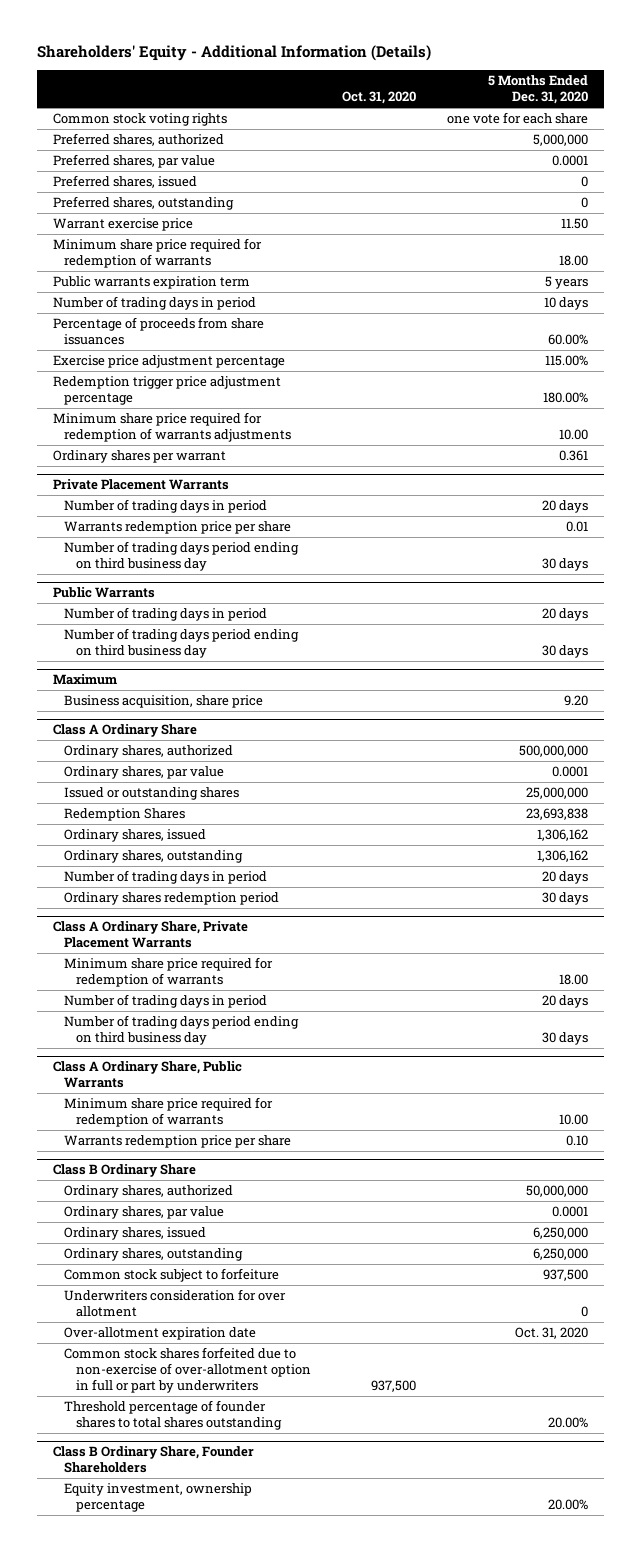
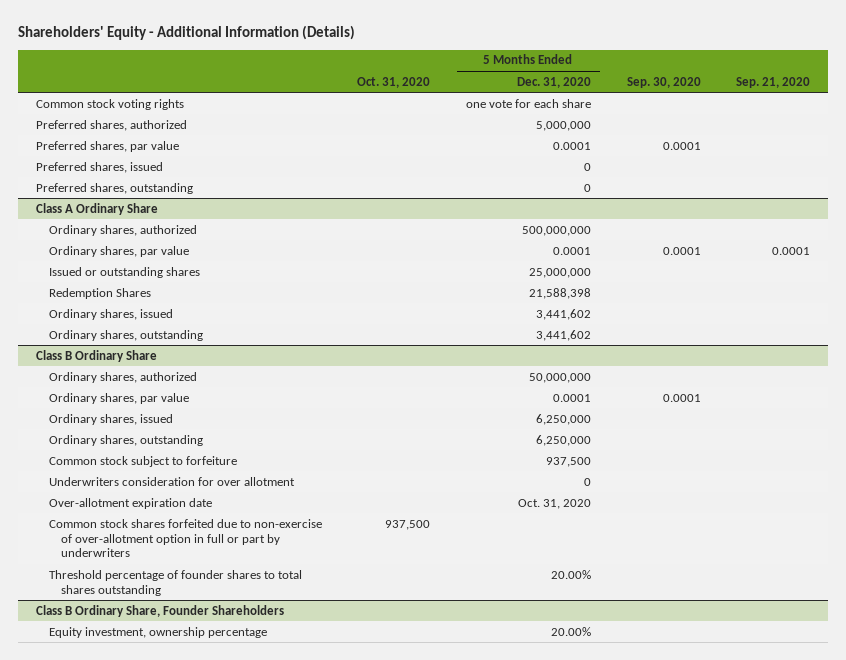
- | Oct. 31, 2020 | 5 Months Ended Dec. 31, 2020
+ | Oct. 31, 2020 | 5 Months Ended Dec. 31, 2020 | Sep. 30, 2020 | Sep. 21, 2020
- Warrant exercise price | | 11.50
- Minimum share price required for redemption of warrants | | 18.00
- Public warrants expiration term | | 5 years
- Number of trading days in period | | 10 days
- Percentage of proceeds from share issuances | | 60.00%
- Exercise price adjustment percentage | | 115.00%
- Redemption trigger price adjustment percentage | | 180.00%
- Minimum share price required for redemption of warrants adjustments | | 10.00
- Ordinary shares per warrant | | 0.361
- Private Placement Warrants
- Number of trading days in period | | 20 days
- Warrants redemption price per share | | 0.01
- Number of trading days period ending on third business day | | 30 days
- Public Warrants
- Number of trading days in period | | 20 days
- Number of trading days period ending on third business day | | 30 days
- Maximum
- Business acquisition, share price | | 9.20
@ Class A Ordinary Share
- Redemption Shares | | 23,693,838
- Ordinary shares, issued | | 1,306,162
- Ordinary shares, outstanding | | 1,306,162
- Number of trading days in period | | 20 days
- Ordinary shares redemption period | | 30 days
- Class A Ordinary Share, Private Placement Warrants
- Minimum share price required for redemption of warrants | | 18.00
- Number of trading days in period | | 20 days
- Number of trading days period ending on third business day | | 30 days
- Class A Ordinary Share, Public Warrants
- Minimum share price required for redemption of warrants | | 10.00
- Warrants redemption price per share | | 0.10
@ Class A Ordinary Share
+ Redemption Shares | | 21,588,398 | |
+ Ordinary shares, issued | | 3,441,602 | |
+ Ordinary shares, outstanding | | 3,441,602 | |

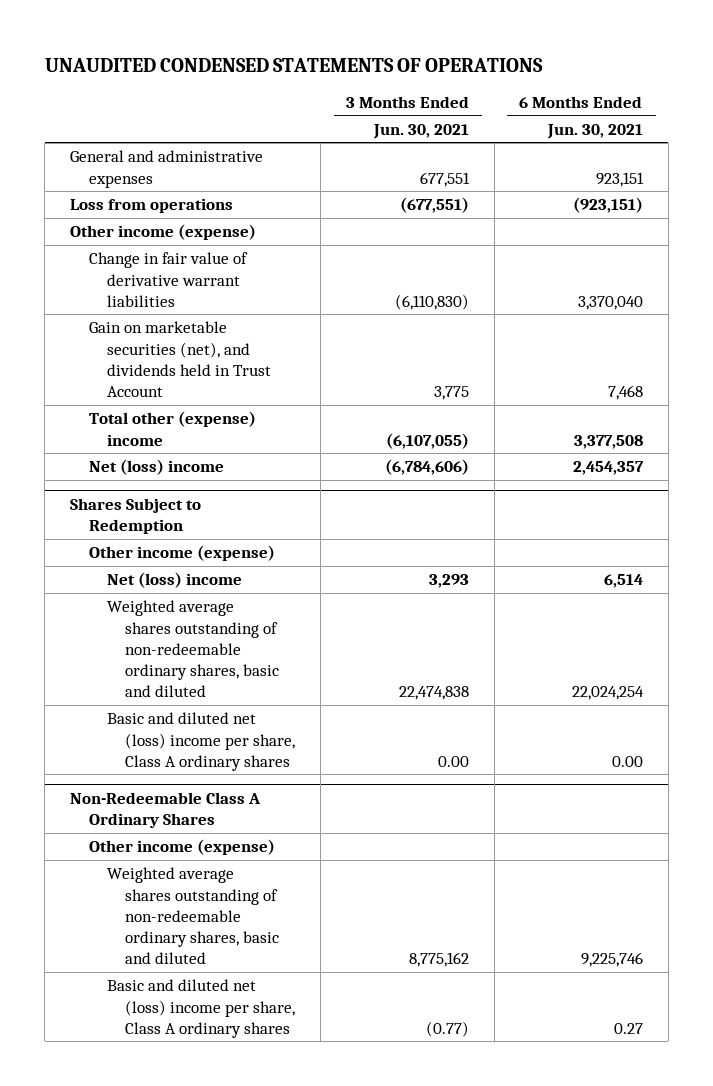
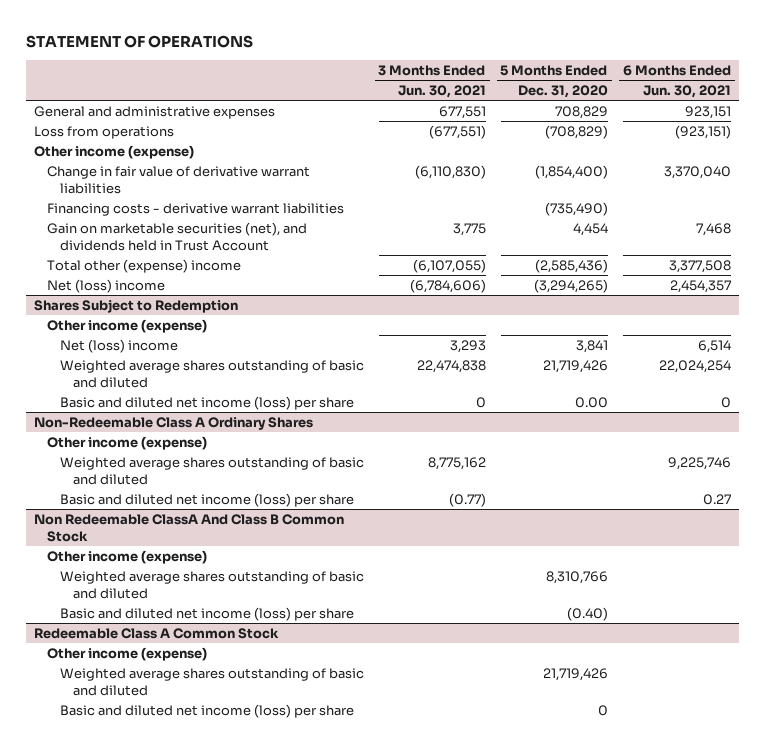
- UNAUDITED CONDENSED STATEMENTS OF OPERATIONS
+ STATEMENT OF OPERATIONS
- | 3 Months Ended Jun. 30, 2021 | 6 Months Ended Jun. 30, 2021
+ | 3 Months Ended Jun. 30, 2021 | 5 Months Ended Dec. 31, 2020 | 6 Months Ended Jun. 30, 2021
+ Financing costs - derivative warrant liabilities | | (735,490) |
@ Shares Subject to Redemption
- Weighted average shares outstanding of non-redeemable ordinary shares, basic and diluted | 22,474,838 | 22,024,254
- Basic and diluted net (loss) income per share, Class A ordinary shares | 0.00 | 0.00
+ Weighted average shares outstanding of basic and diluted | 22,474,838 | 21,719,426 | 22,024,254
+ Basic and diluted net income (loss) per share | 0 | 0.00 | 0
@ Non-Redeemable Class A Ordinary Shares
- Weighted average shares outstanding of non-redeemable ordinary shares, basic and diluted | 8,775,162 | 9,225,746
- Basic and diluted net (loss) income per share, Class A ordinary shares | (0.77) | 0.27
+ Weighted average shares outstanding of basic and diluted | 8,775,162 | | 9,225,746
+ Basic and diluted net income (loss) per share | (0.77) | | 0.27
+ Non Redeemable ClassA And Class B Common Stock
+ Other income (expense)
+ Weighted average shares outstanding of basic and diluted | | 8,310,766 |
+ Basic and diluted net income (loss) per share | | (0.40) |
+ Redeemable Class A Common Stock
+ Other income (expense)
+ Weighted average shares outstanding of basic and diluted | | 21,719,426 |
+ Basic and diluted net income (loss) per share | | 0 |

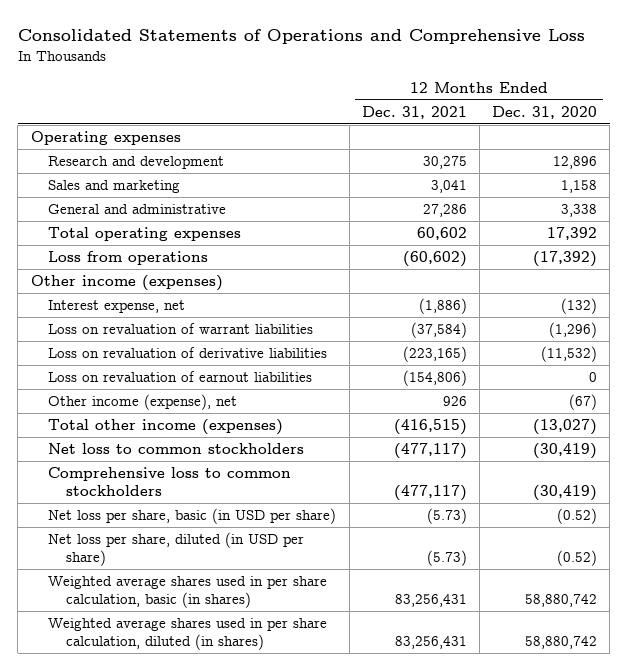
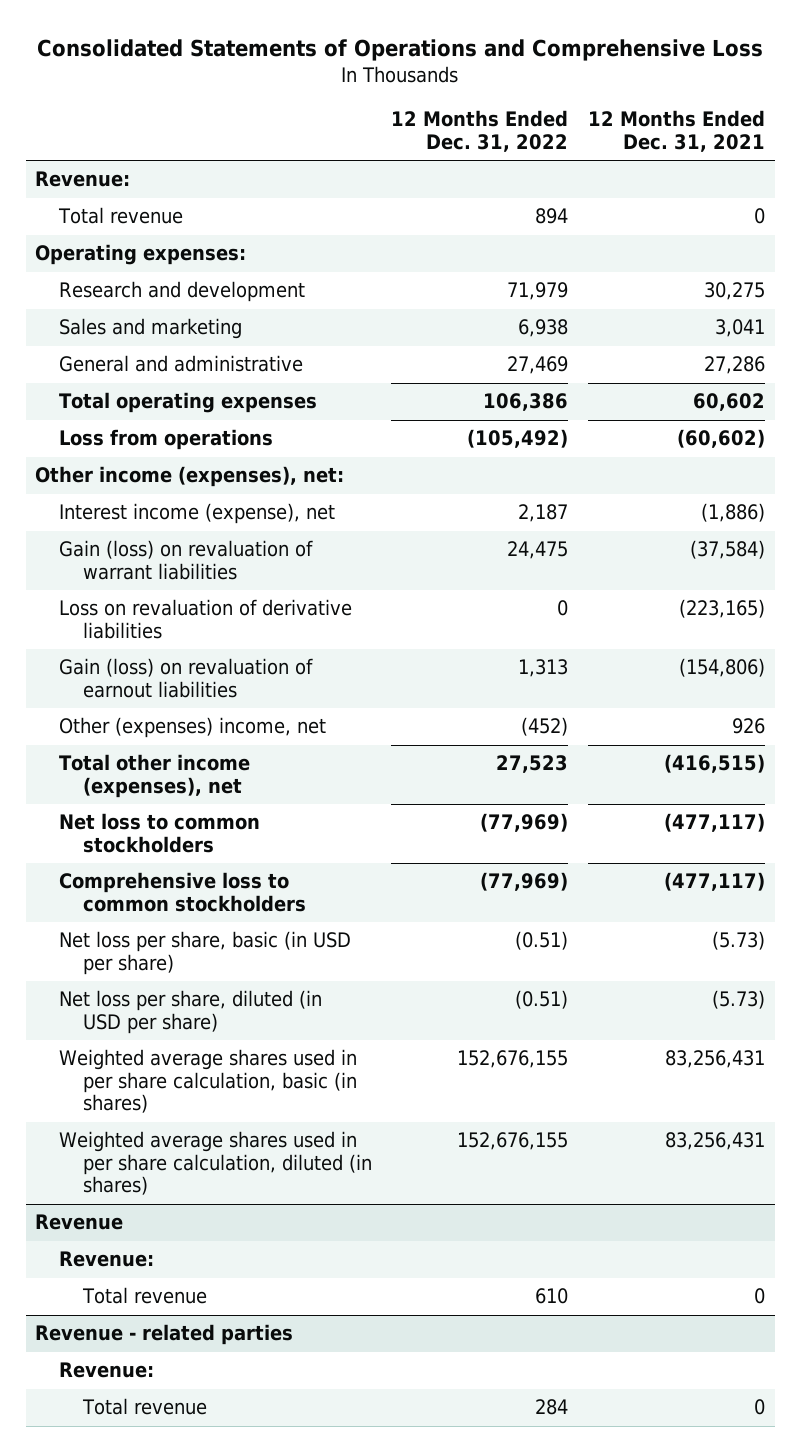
- | 12 Months Ended Dec. 31, 2021 | 12 Months Ended Dec. 31, 2020
+ | 12 Months Ended Dec. 31, 2022 | 12 Months Ended Dec. 31, 2021
- Operating expenses
+ Revenue:
+ Total revenue | 894 | 0
+ Operating expenses:
- Other income (expenses)
- Interest expense, net | (1,886) | (132)
- Loss on revaluation of warrant liabilities | (37,584) | (1,296)
+ Other income (expenses), net:
+ Interest income (expense), net | 2,187 | (1,886)
+ Gain (loss) on revaluation of warrant liabilities | 24,475 | (37,584)
- Loss on revaluation of earnout liabilities | (154,806) | 0
- Other income (expense), net | 926 | (67)
- Total other income (expenses) | (416,515) | (13,027)
+ Gain (loss) on revaluation of earnout liabilities | 1,313 | (154,806)
+ Other (expenses) income, net | (452) | 926
+ Total other income (expenses), net | 27,523 | (416,515)
+ Revenue
+ Revenue:
+ Total revenue | 610 | 0
+ Revenue - related parties
+ Revenue:
+ Total revenue | 284 | 0

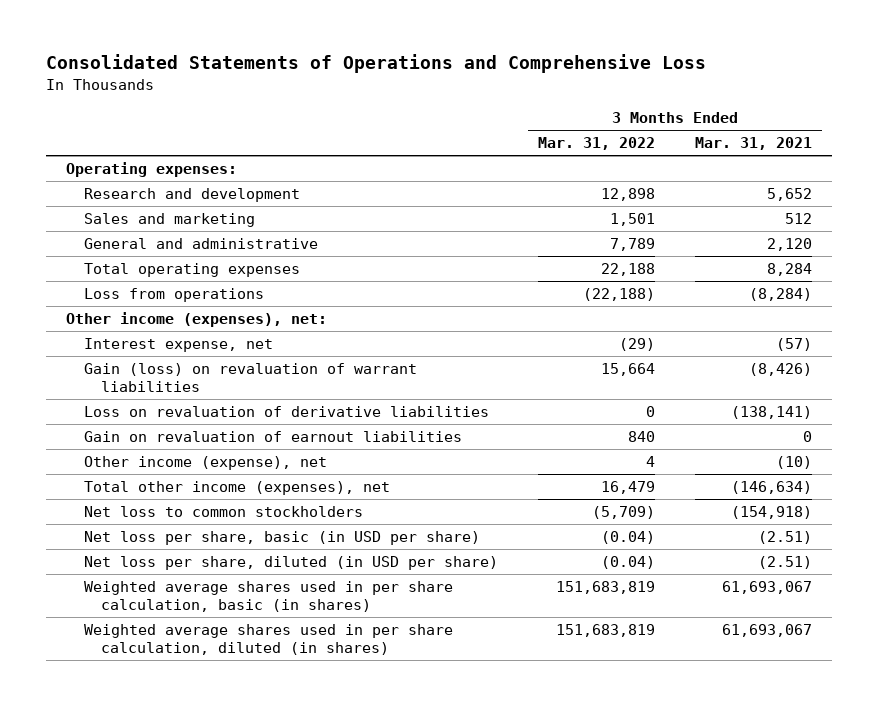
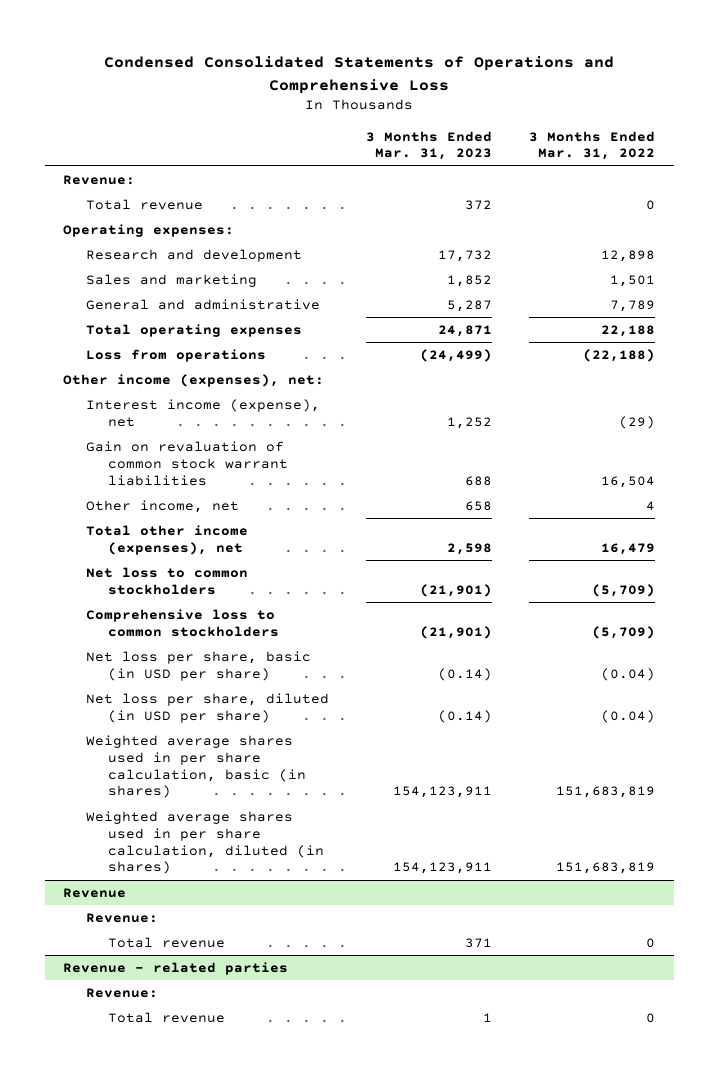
- Consolidated Statements of Operations and Comprehensive Loss
+ Condensed Consolidated Statements of Operations and Comprehensive Loss
- | 3 Months Ended Mar. 31, 2022 | 3 Months Ended Mar. 31, 2021
+ | 3 Months Ended Mar. 31, 2023 | 3 Months Ended Mar. 31, 2022
+ Revenue:
+ Total revenue | 372 | 0
- Interest expense, net | (29) | (57)
- Gain (loss) on revaluation of warrant liabilities | 15,664 | (8,426)
- Loss on revaluation of derivative liabilities | 0 | (138,141)
- Gain on revaluation of earnout liabilities | 840 | 0
- Other income (expense), net | 4 | (10)
+ Interest income (expense), net | 1,252 | (29)
+ Gain on revaluation of common stock warrant liabilities | 688 | 16,504
+ Other income, net | 658 | 4
+ Comprehensive loss to common stockholders | (21,901) | (5,709)
+ Revenue
+ Revenue:
+ Total revenue | 371 | 0
+ Revenue - related parties
+ Revenue:
+ Total revenue | 1 | 0

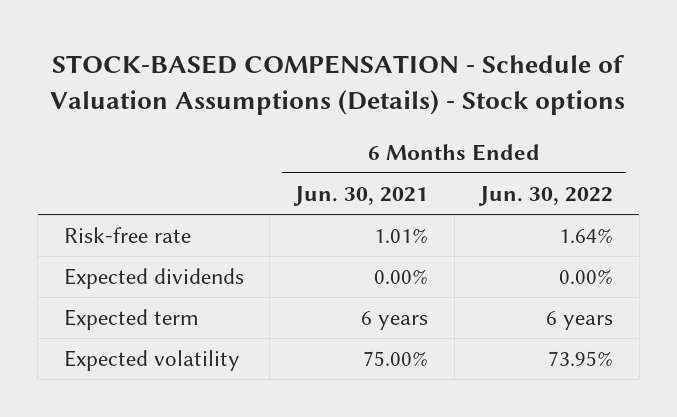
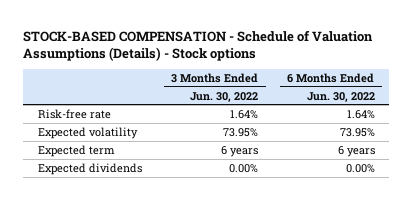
- | 6 Months Ended Jun. 30, 2021 | 6 Months Ended Jun. 30, 2022
+ | 3 Months Ended Jun. 30, 2022 | 6 Months Ended Jun. 30, 2022
moved down: Expected term | 6 years | 6 years
moved down: Expected dividends | 0.00% | 0.00%

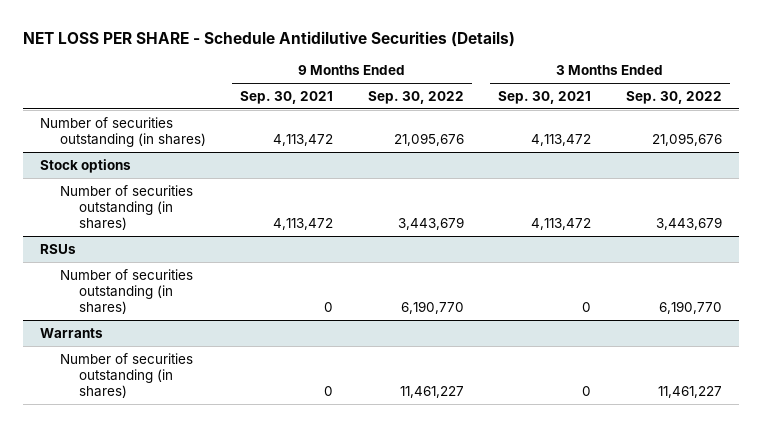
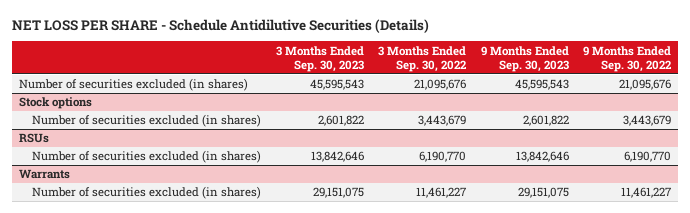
- | 9 Months Ended Sep. 30, 2021 | 9 Months Ended Sep. 30, 2022 | 3 Months Ended Sep. 30, 2021 | 3 Months Ended Sep. 30, 2022
+ | 3 Months Ended Sep. 30, 2023 | 3 Months Ended Sep. 30, 2022 | 9 Months Ended Sep. 30, 2023 | 9 Months Ended Sep. 30, 2022
- Number of securities outstanding (in shares) | 4,113,472 | 21,095,676 | 4,113,472 | 21,095,676
+ Number of securities excluded (in shares) | 45,595,543 | 21,095,676 | 45,595,543 | 21,095,676
@ Stock options
- Number of securities outstanding (in shares) | 4,113,472 | 3,443,679 | 4,113,472 | 3,443,679
+ Number of securities excluded (in shares) | 2,601,822 | 3,443,679 | 2,601,822 | 3,443,679
@ RSUs
- Number of securities outstanding (in shares) | 0 | 6,190,770 | 0 | 6,190,770
+ Number of securities excluded (in shares) | 13,842,646 | 6,190,770 | 13,842,646 | 6,190,770
@ Warrants
- Number of securities outstanding (in shares) | 0 | 11,461,227 | 0 | 11,461,227
+ Number of securities excluded (in shares) | 29,151,075 | 11,461,227 | 29,151,075 | 11,461,227

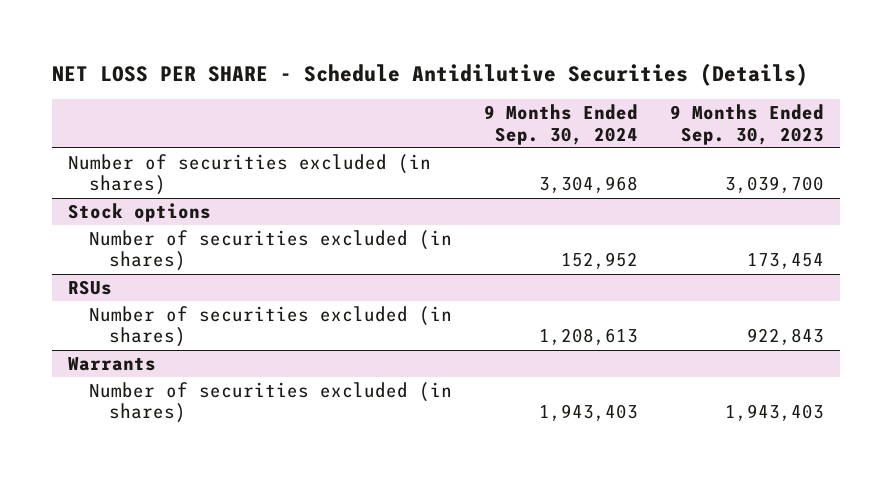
- | 3 Months Ended Sep. 30, 2023 | 3 Months Ended Sep. 30, 2022 | 9 Months Ended Sep. 30, 2023 | 9 Months Ended Sep. 30, 2022
+ | 9 Months Ended Sep. 30, 2024 | 9 Months Ended Sep. 30, 2023
- Number of securities excluded (in shares) | 45,595,543 | 21,095,676 | 45,595,543 | 21,095,676
+ Number of securities excluded (in shares) | 3,304,968 | 3,039,700
@ Stock options
- Number of securities excluded (in shares) | 2,601,822 | 3,443,679 | 2,601,822 | 3,443,679
+ Number of securities excluded (in shares) | 152,952 | 173,454
@ RSUs
- Number of securities excluded (in shares) | 13,842,646 | 6,190,770 | 13,842,646 | 6,190,770
+ Number of securities excluded (in shares) | 1,208,613 | 922,843
@ Warrants
- Number of securities excluded (in shares) | 29,151,075 | 11,461,227 | 29,151,075 | 11,461,227
+ Number of securities excluded (in shares) | 1,943,403 | 1,943,403

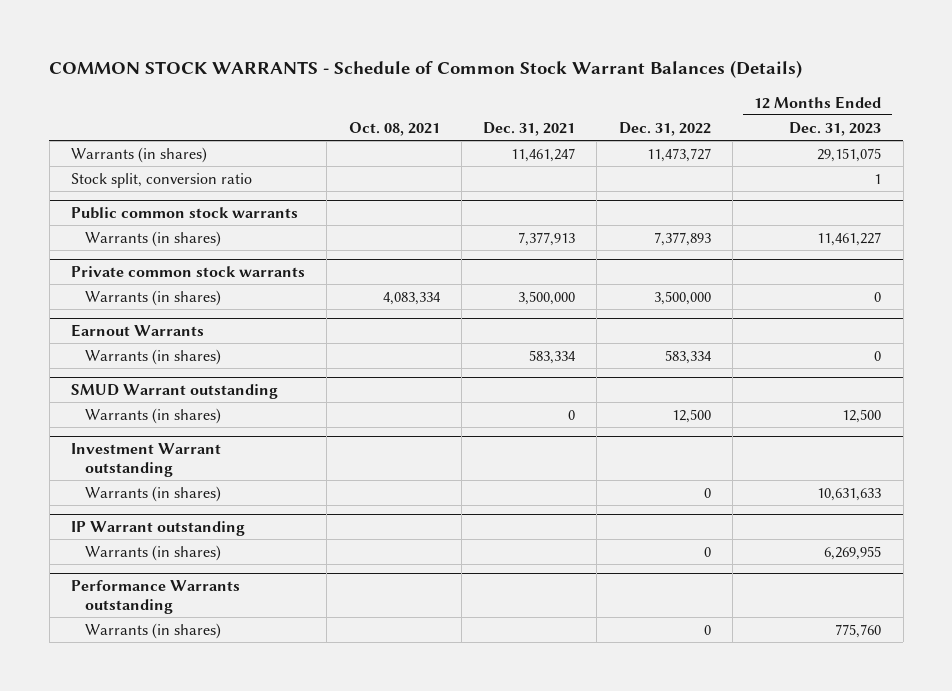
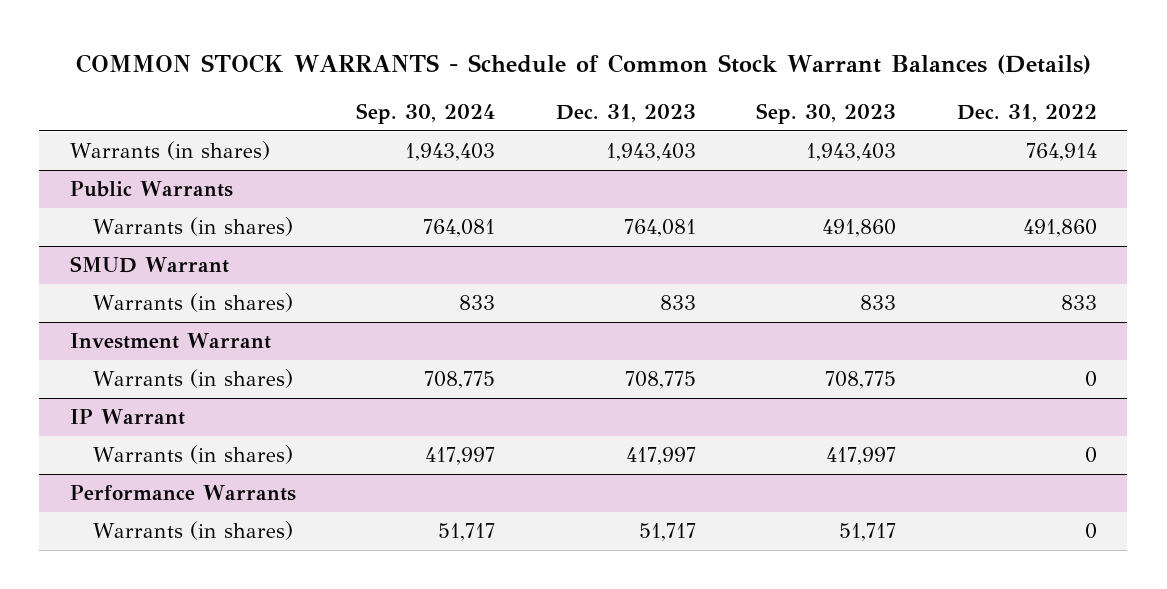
- | Oct. 08, 2021 | Dec. 31, 2021 | Dec. 31, 2022 | 12 Months Ended Dec. 31, 2023
+ | Sep. 30, 2024 | Dec. 31, 2023 | Sep. 30, 2023 | Dec. 31, 2022
- Warrants (in shares) | | 11,461,247 | 11,473,727 | 29,151,075
- Stock split, conversion ratio | | | | 1
- Public common stock warrants
- Warrants (in shares) | | 7,377,913 | 7,377,893 | 11,461,227
- Private common stock warrants
- Warrants (in shares) | 4,083,334 | 3,500,000 | 3,500,000 | 0
- Earnout Warrants
- Warrants (in shares) | | 583,334 | 583,334 | 0
- SMUD Warrant outstanding
- Warrants (in shares) | | 0 | 12,500 | 12,500
- Investment Warrant outstanding
+ Warrants (in shares) | 1,943,403 | 1,943,403 | 1,943,403 | 764,914
+ Public Warrants
+ Warrants (in shares) | 764,081 | 764,081 | 491,860 | 491,860
+ SMUD Warrant
+ Warrants (in shares) | 833 | 833 | 833 | 833
+ Investment Warrant
- IP Warrant outstanding
+ IP Warrant
- Performance Warrants outstanding
+ Performance Warrants

